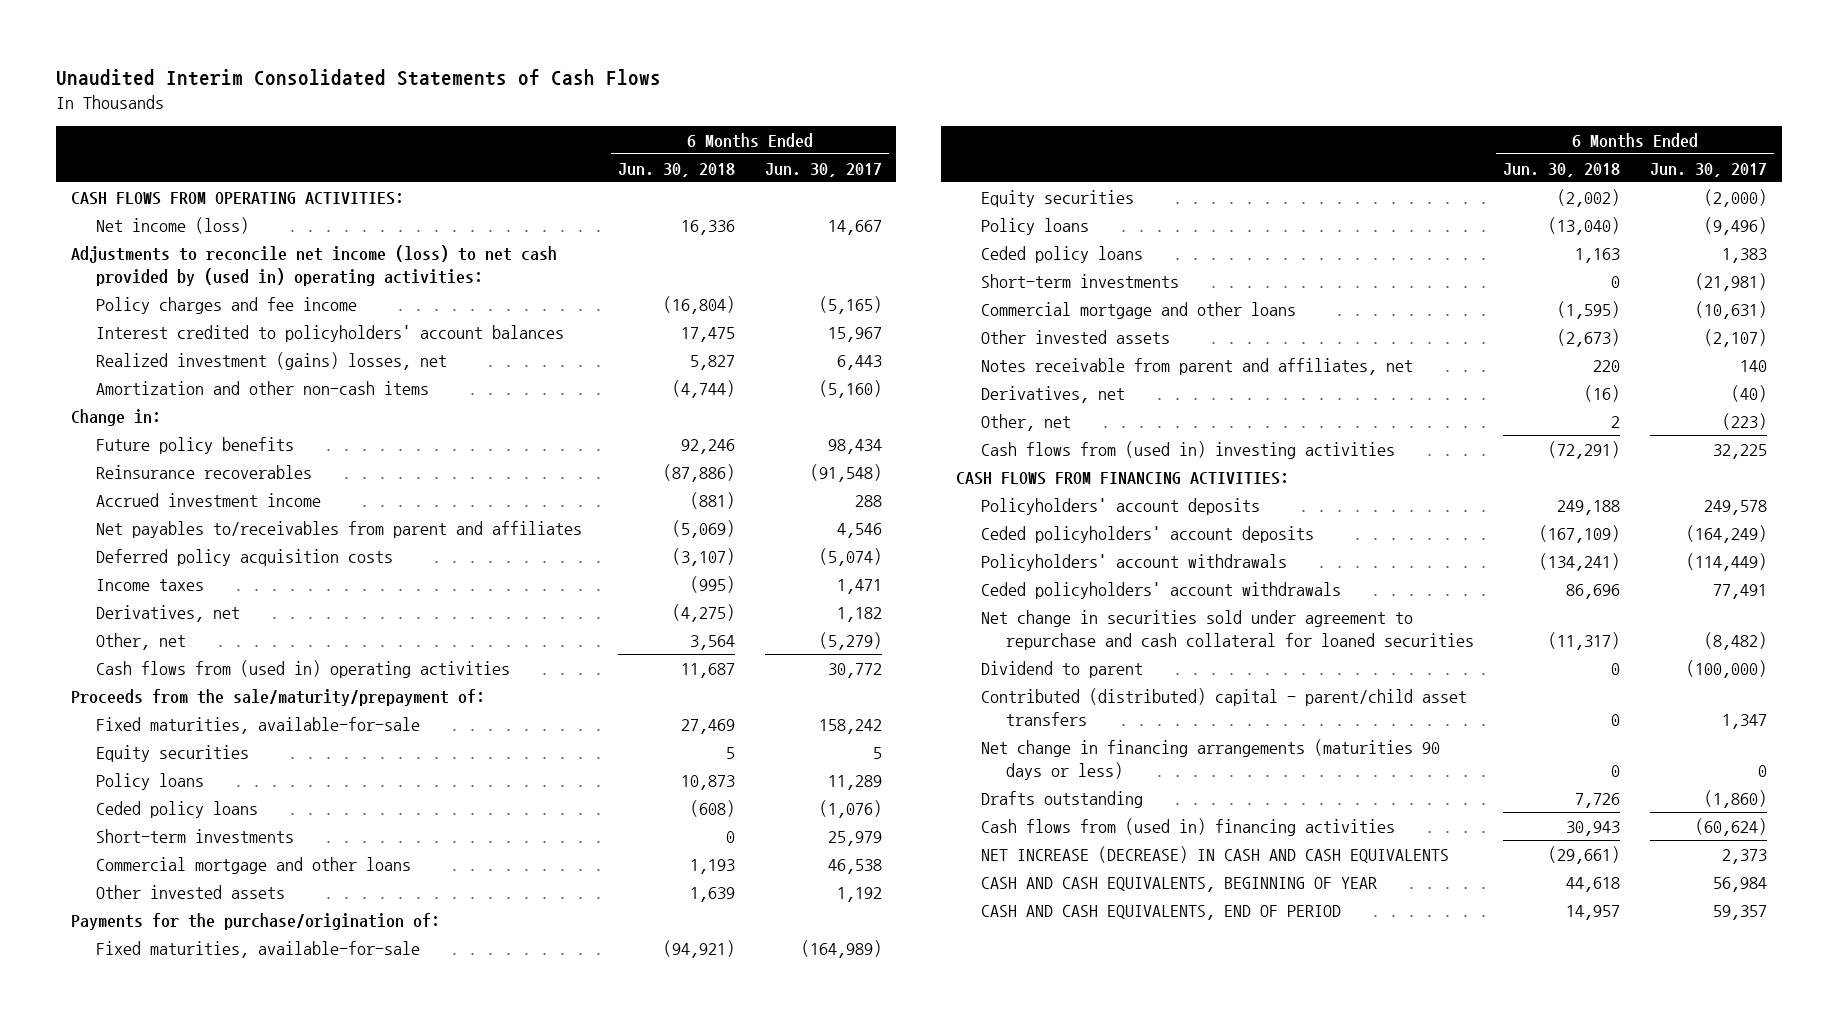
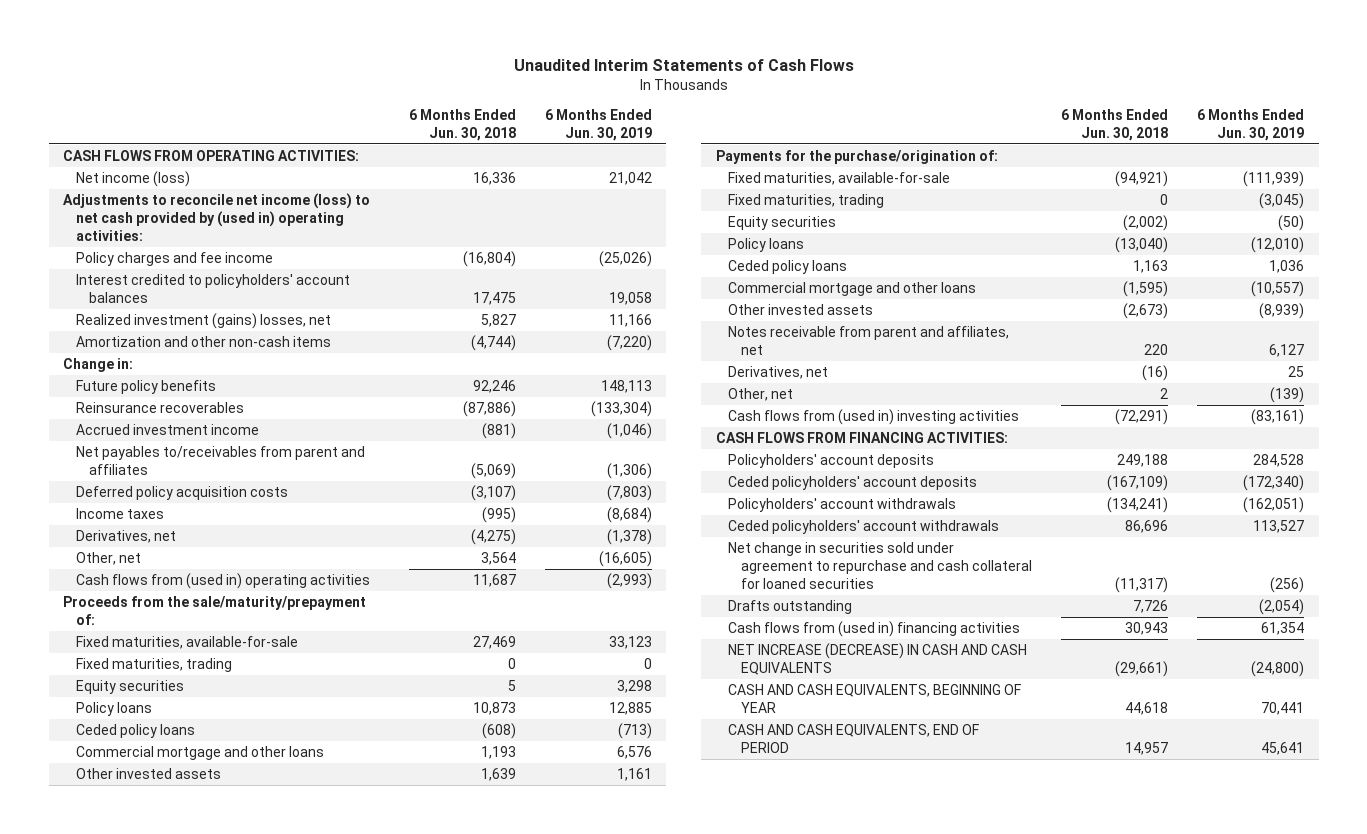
- Unaudited Interim Consolidated Statements of Cash Flows
+ Unaudited Interim Statements of Cash Flows
- | 6 Months Ended Jun. 30, 2018 | 6 Months Ended Jun. 30, 2017
+ | 6 Months Ended Jun. 30, 2018 | 6 Months Ended Jun. 30, 2019
+ Fixed maturities, trading | 0 | 0
- Short-term investments | 0 | 25,979
+ Fixed maturities, trading | 0 | (3,045)
- Short-term investments | 0 | (21,981)
- Dividend to parent | 0 | (100,000)
- Contributed (distributed) capital - parent/child asset transfers | 0 | 1,347
- Net change in financing arrangements (maturities 90 days or less) | 0 | 0

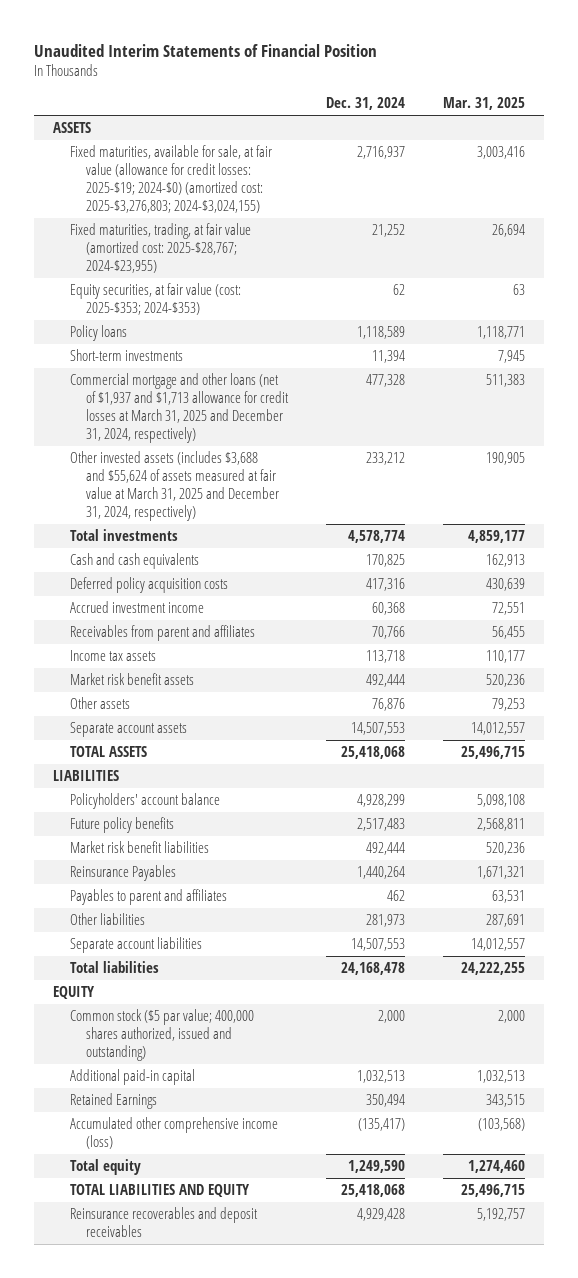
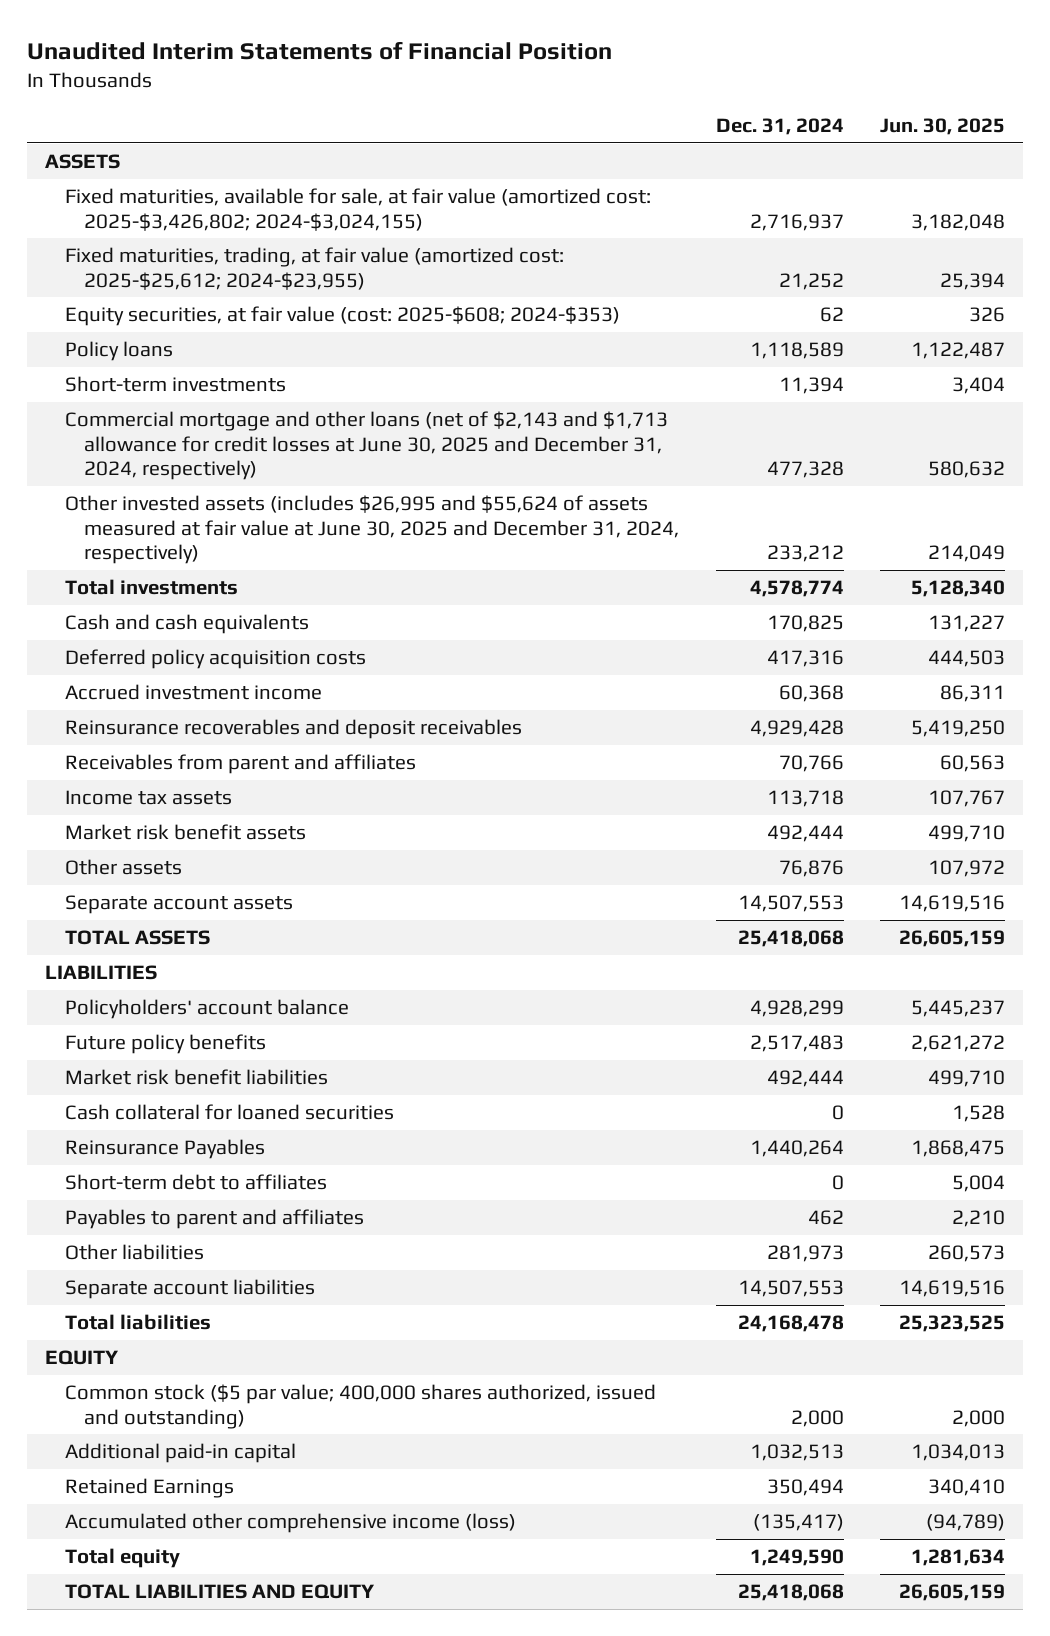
- | Dec. 31, 2024 | Mar. 31, 2025
+ | Dec. 31, 2024 | Jun. 30, 2025
- Fixed maturities, available for sale, at fair value (allowance for credit losses: 2025-$19; 2024-$0) (amortized cost: 2025-$3,276,803; 2024-$3,024,155) | 2,716,937 | 3,003,416
- Fixed maturities, trading, at fair value (amortized cost: 2025-$28,767; 2024-$23,955) | 21,252 | 26,694
- Equity securities, at fair value (cost: 2025-$353; 2024-$353) | 62 | 63
+ Fixed maturities, available for sale, at fair value (amortized cost: 2025-$3,426,802; 2024-$3,024,155) | 2,716,937 | 3,182,048
+ Fixed maturities, trading, at fair value (amortized cost: 2025-$25,612; 2024-$23,955) | 21,252 | 25,394
+ Equity securities, at fair value (cost: 2025-$608; 2024-$353) | 62 | 326
- Commercial mortgage and other loans (net of $1,937 and $1,713 allowance for credit losses at March 31, 2025 and December 31, 2024, respectively) | 477,328 | 511,383
- Other invested assets (includes $3,688 and $55,624 of assets measured at fair value at March 31, 2025 and December 31, 2024, respectively) | 233,212 | 190,905
+ Commercial mortgage and other loans (net of $2,143 and $1,713 allowance for credit losses at June 30, 2025 and December 31, 2024, respectively) | 477,328 | 580,632
+ Other invested assets (includes $26,995 and $55,624 of assets measured at fair value at June 30, 2025 and December 31, 2024, respectively) | 233,212 | 214,049
moved up: Reinsurance recoverables and deposit receivables | 4,929,428 | 5,419,250
+ Cash collateral for loaned securities | 0 | 1,528
+ Short-term debt to affiliates | 0 | 5,004

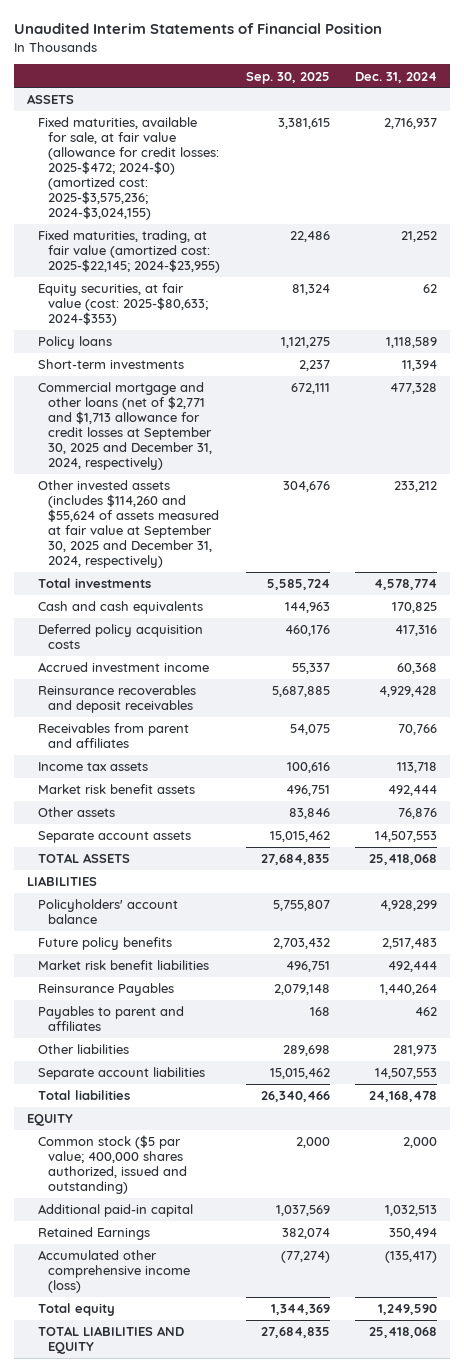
- | Dec. 31, 2024 | Jun. 30, 2025
+ | Sep. 30, 2025 | Dec. 31, 2024
- Fixed maturities, available for sale, at fair value (amortized cost: 2025-$3,426,802; 2024-$3,024,155) | 2,716,937 | 3,182,048
- Fixed maturities, trading, at fair value (amortized cost: 2025-$25,612; 2024-$23,955) | 21,252 | 25,394
- Equity securities, at fair value (cost: 2025-$608; 2024-$353) | 62 | 326
+ Fixed maturities, available for sale, at fair value (allowance for credit losses: 2025-$472; 2024-$0) (amortized cost: 2025-$3,575,236; 2024-$3,024,155) | 3,381,615 | 2,716,937
+ Fixed maturities, trading, at fair value (amortized cost: 2025-$22,145; 2024-$23,955) | 22,486 | 21,252
+ Equity securities, at fair value (cost: 2025-$80,633; 2024-$353) | 81,324 | 62
- Commercial mortgage and other loans (net of $2,143 and $1,713 allowance for credit losses at June 30, 2025 and December 31, 2024, respectively) | 477,328 | 580,632
- Other invested assets (includes $26,995 and $55,624 of assets measured at fair value at June 30, 2025 and December 31, 2024, respectively) | 233,212 | 214,049
+ Commercial mortgage and other loans (net of $2,771 and $1,713 allowance for credit losses at September 30, 2025 and December 31, 2024, respectively) | 672,111 | 477,328
+ Other invested assets (includes $114,260 and $55,624 of assets measured at fair value at September 30, 2025 and December 31, 2024, respectively) | 304,676 | 233,212
- Cash collateral for loaned securities | 0 | 1,528
- Short-term debt to affiliates | 0 | 5,004

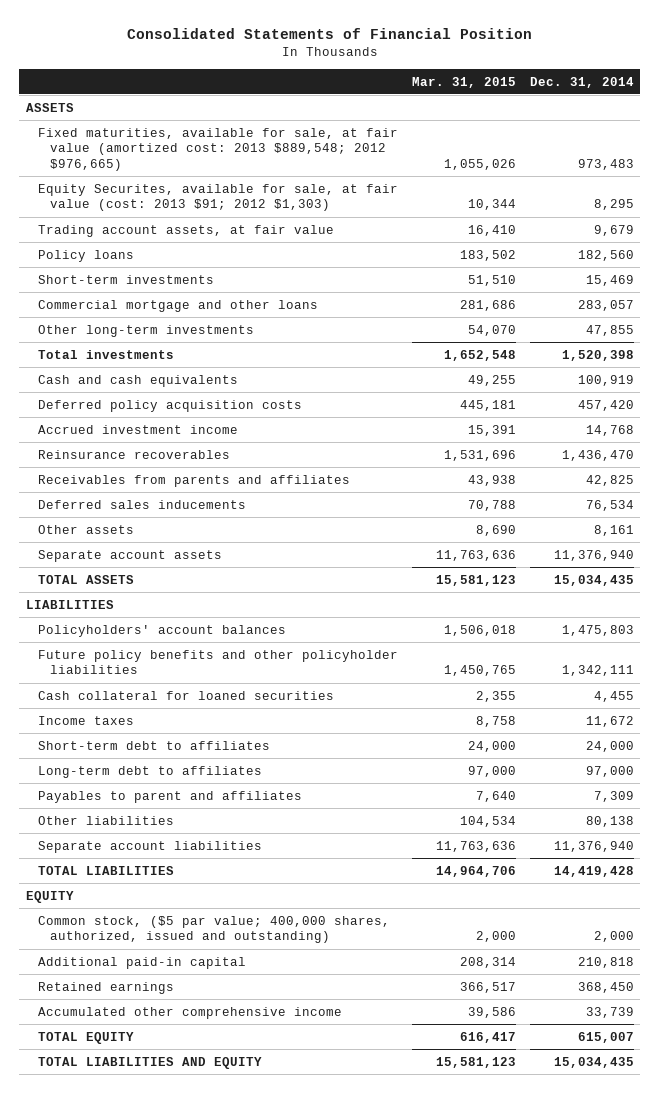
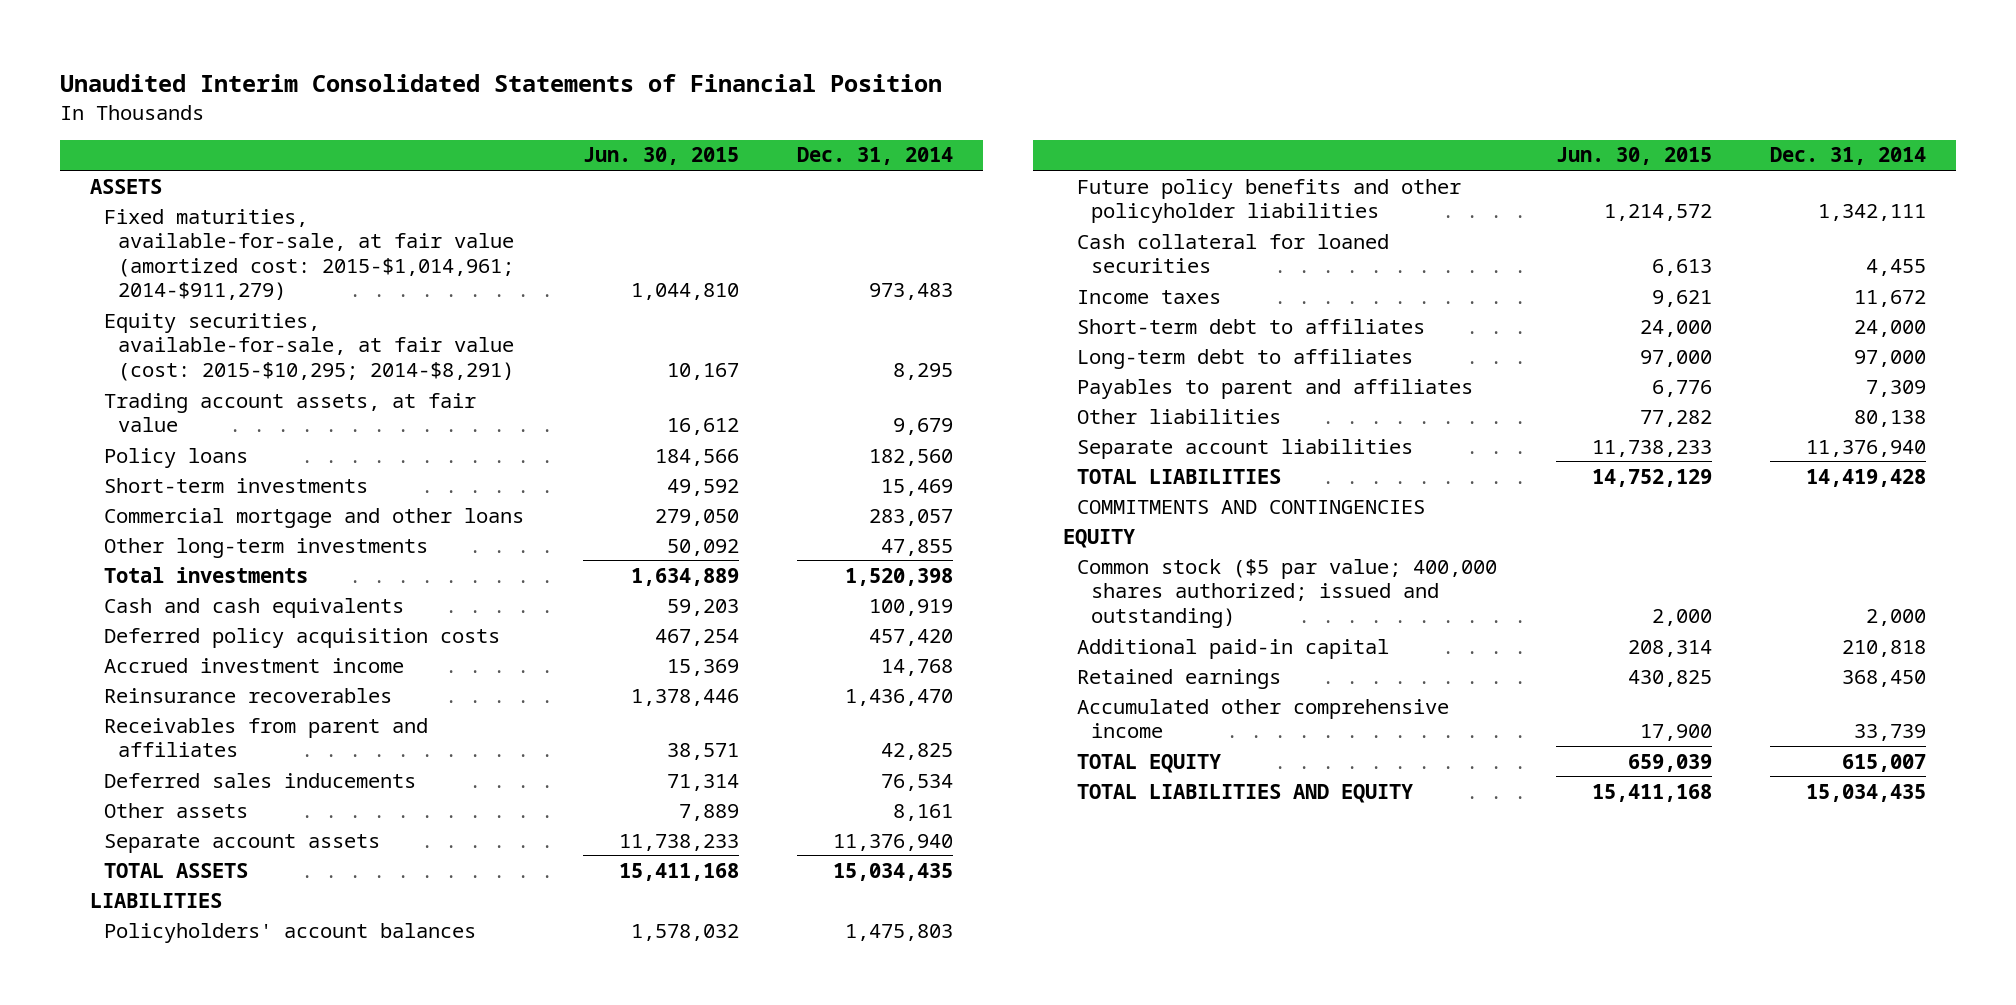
- Consolidated Statements of Financial Position
+ Unaudited Interim Consolidated Statements of Financial Position
- | Mar. 31, 2015 | Dec. 31, 2014
+ | Jun. 30, 2015 | Dec. 31, 2014
- Fixed maturities, available for sale, at fair value (amortized cost: 2013 $889,548; 2012 $976,665) | 1,055,026 | 973,483
- Equity Securites, available for sale, at fair value (cost: 2013 $91; 2012 $1,303) | 10,344 | 8,295
+ Fixed maturities, available-for-sale, at fair value (amortized cost: 2015-$1,014,961; 2014-$911,279) | 1,044,810 | 973,483
+ Equity securities, available-for-sale, at fair value (cost: 2015-$10,295; 2014-$8,291) | 10,167 | 8,295
- Receivables from parents and affiliates | 43,938 | 42,825
+ Receivables from parent and affiliates | 38,571 | 42,825
+ COMMITMENTS AND CONTINGENCIES
- Common stock, ($5 par value; 400,000 shares, authorized, issued and outstanding) | 2,000 | 2,000
+ Common stock ($5 par value; 400,000 shares authorized; issued and outstanding) | 2,000 | 2,000

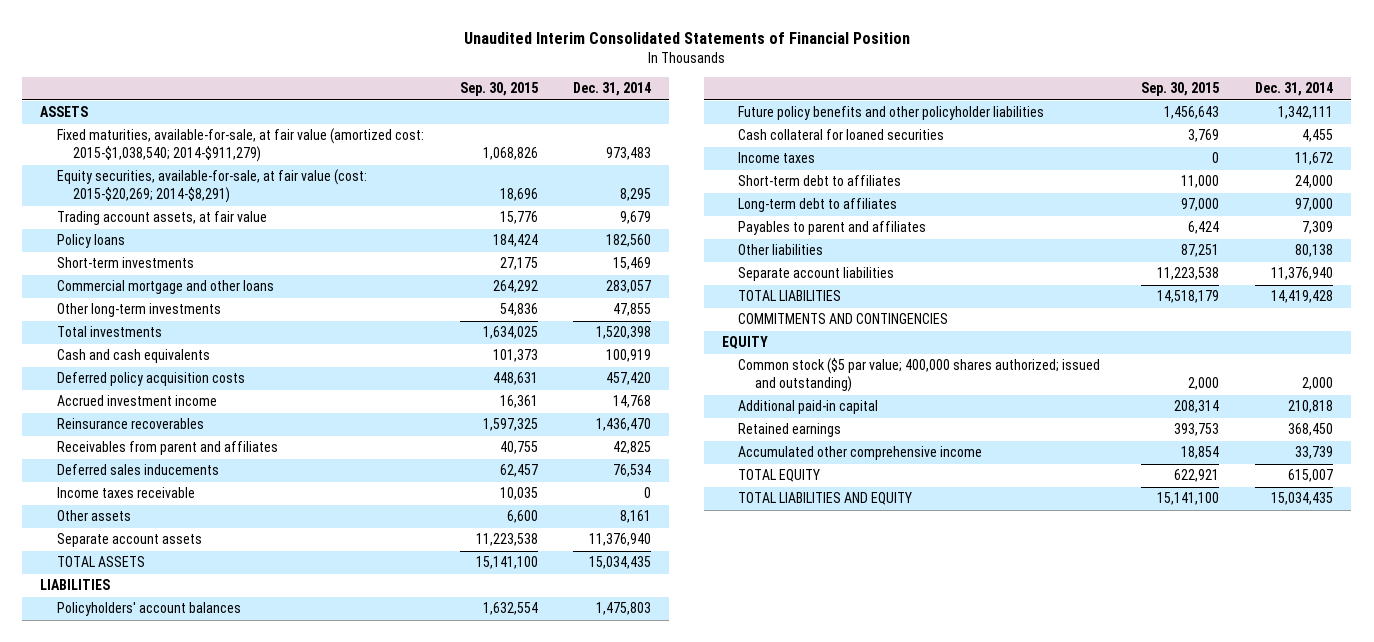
- | Jun. 30, 2015 | Dec. 31, 2014
+ | Sep. 30, 2015 | Dec. 31, 2014
- Fixed maturities, available-for-sale, at fair value (amortized cost: 2015-$1,014,961; 2014-$911,279) | 1,044,810 | 973,483
- Equity securities, available-for-sale, at fair value (cost: 2015-$10,295; 2014-$8,291) | 10,167 | 8,295
+ Fixed maturities, available-for-sale, at fair value (amortized cost: 2015-$1,038,540; 2014-$911,279) | 1,068,826 | 973,483
+ Equity securities, available-for-sale, at fair value (cost: 2015-$20,269; 2014-$8,291) | 18,696 | 8,295
+ Income taxes receivable | 10,035 | 0

